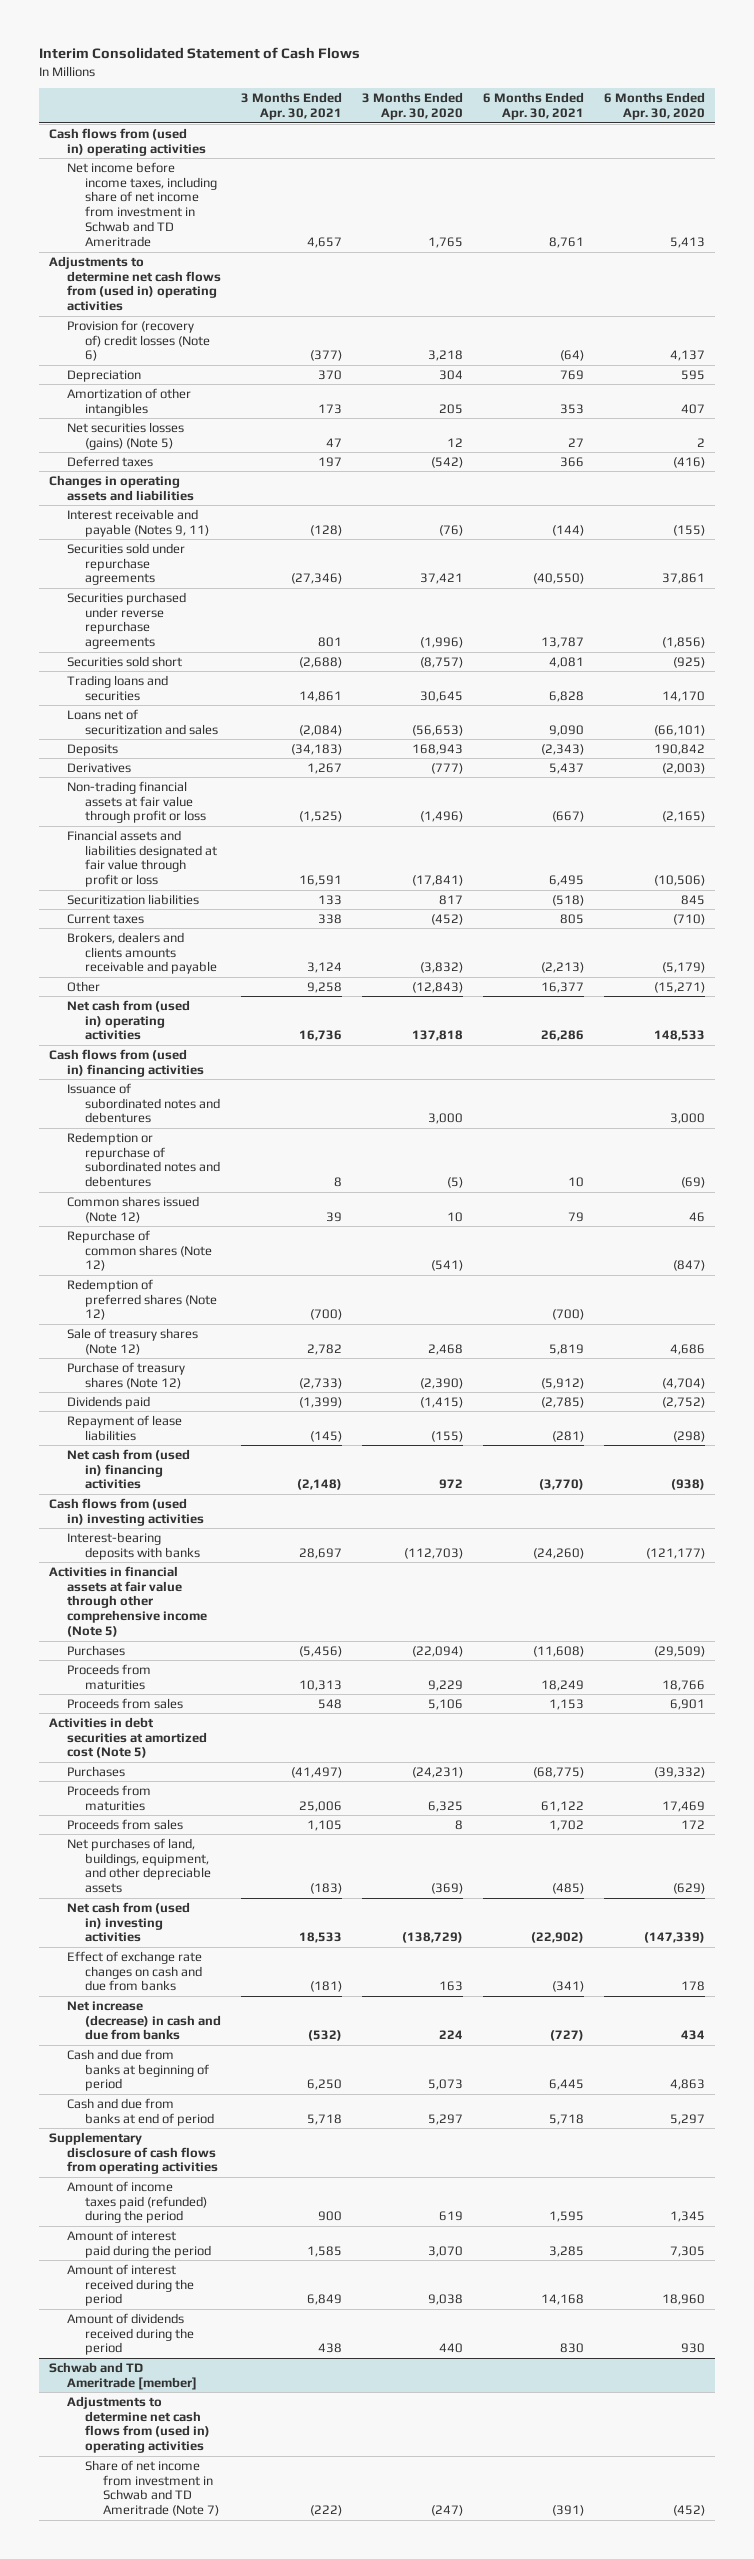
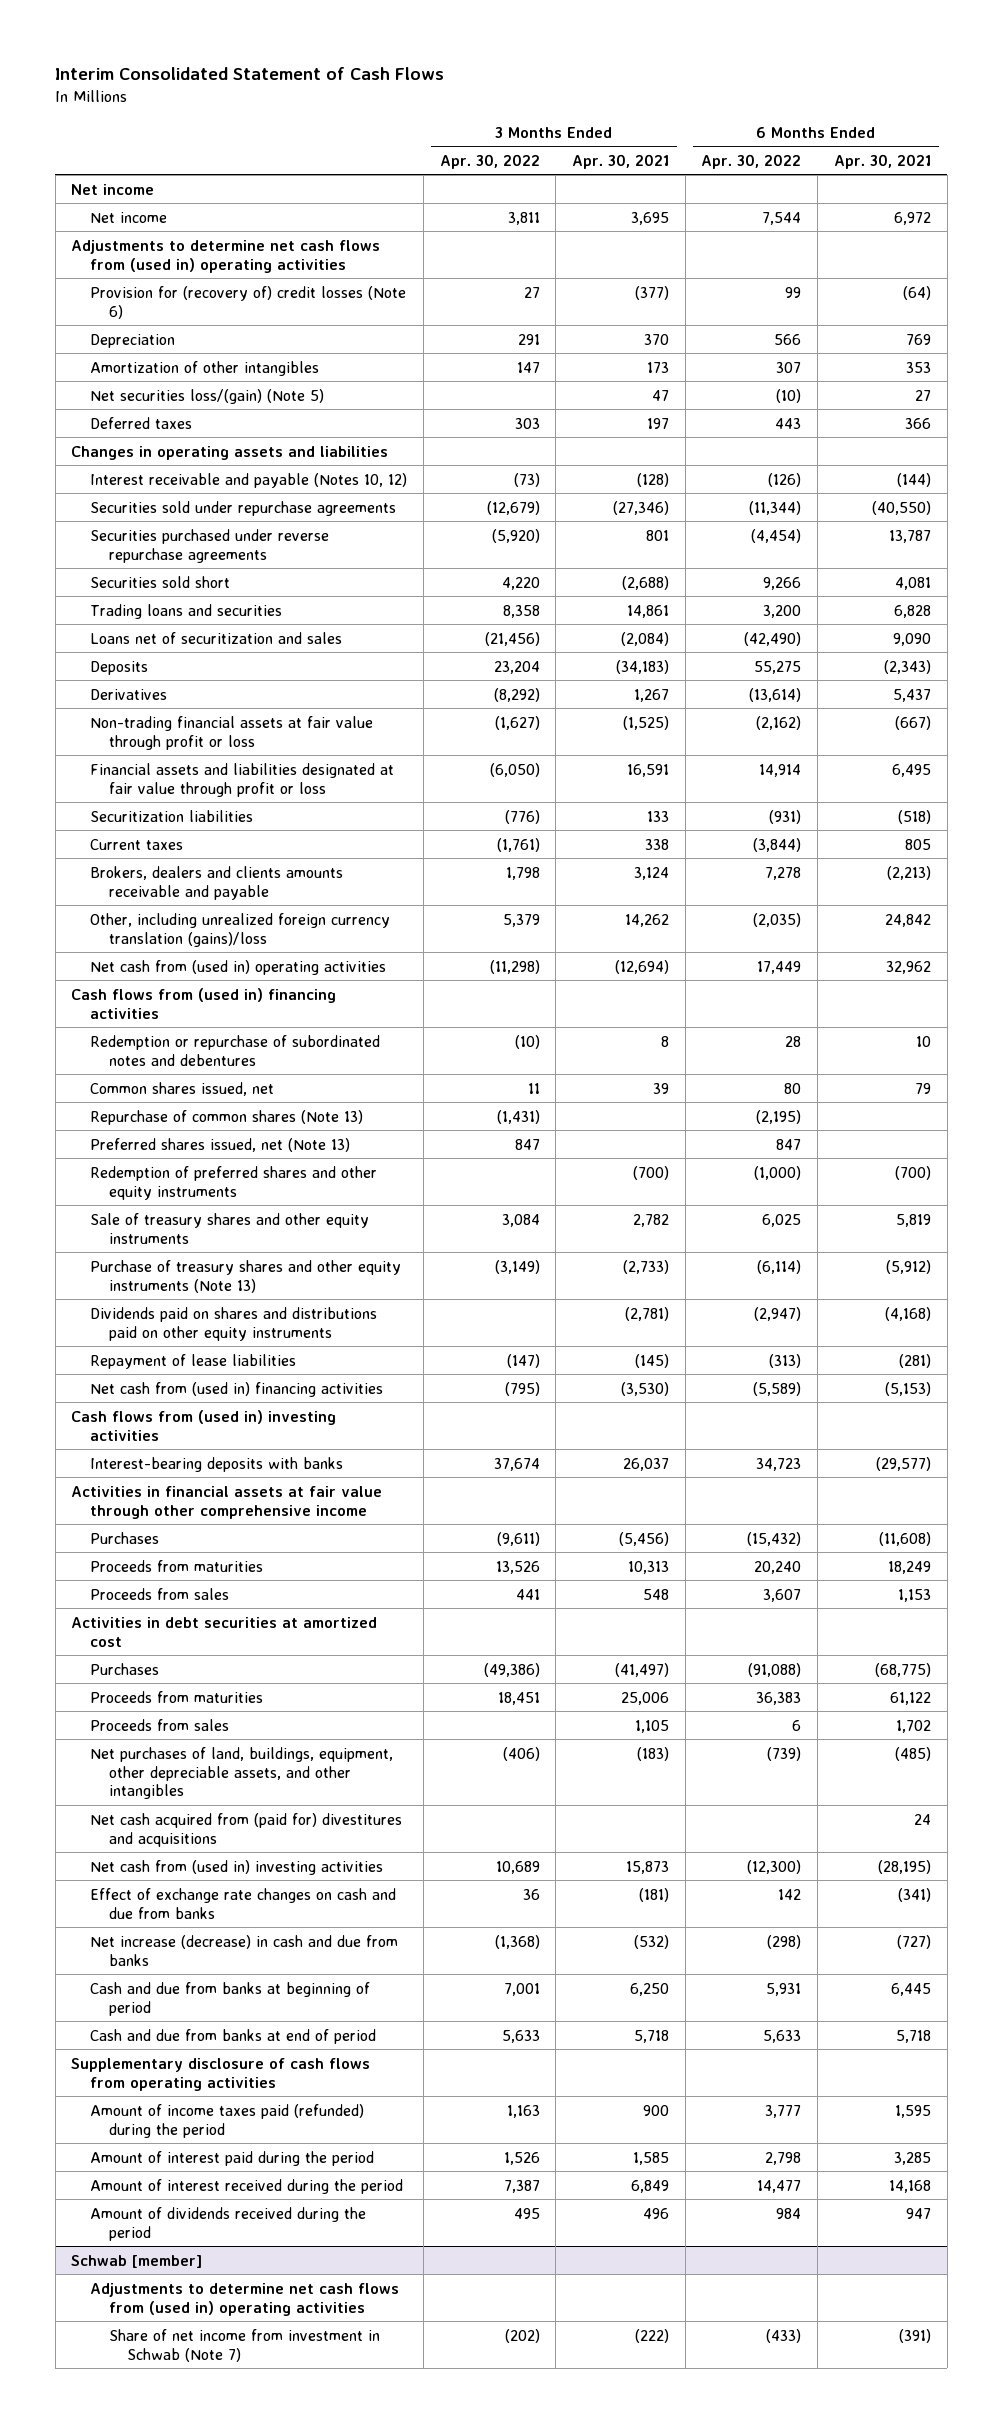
- | 3 Months Ended Apr. 30, 2021 | 3 Months Ended Apr. 30, 2020 | 6 Months Ended Apr. 30, 2021 | 6 Months Ended Apr. 30, 2020
+ | 3 Months Ended Apr. 30, 2022 | 3 Months Ended Apr. 30, 2021 | 6 Months Ended Apr. 30, 2022 | 6 Months Ended Apr. 30, 2021
- Cash flows from (used in) operating activities
- Net income before income taxes, including share of net income from investment in Schwab and TD Ameritrade | 4,657 | 1,765 | 8,761 | 5,413
+ Net income
+ Net income | 3,811 | 3,695 | 7,544 | 6,972
- Net securities losses (gains) (Note 5) | 47 | 12 | 27 | 2
+ Net securities loss/(gain) (Note 5) | | 47 | (10) | 27
- Interest receivable and payable (Notes 9, 11) | (128) | (76) | (144) | (155)
+ Interest receivable and payable (Notes 10, 12) | (73) | (128) | (126) | (144)
- Other | 9,258 | (12,843) | 16,377 | (15,271)
- Net cash from (used in) operating activities | 16,736 | 137,818 | 26,286 | 148,533
+ Other, including unrealized foreign currency translation (gains)/loss | 5,379 | 14,262 | (2,035) | 24,842
+ Net cash from (used in) operating activities | (11,298) | (12,694) | 17,449 | 32,962
- Issuance of subordinated notes and debentures | | 3,000 | | 3,000
- Common shares issued (Note 12) | 39 | 10 | 79 | 46
- Repurchase of common shares (Note 12) | | (541) | | (847)
- Redemption of preferred shares (Note 12) | (700) | | (700) |
- Sale of treasury shares (Note 12) | 2,782 | 2,468 | 5,819 | 4,686
- Purchase of treasury shares (Note 12) | (2,733) | (2,390) | (5,912) | (4,704)
- Dividends paid | (1,399) | (1,415) | (2,785) | (2,752)
+ Common shares issued, net | 11 | 39 | 80 | 79
+ Repurchase of common shares (Note 13) | (1,431) | | (2,195) |
+ Preferred shares issued, net (Note 13) | 847 | | 847 |
+ Redemption of preferred shares and other equity instruments | | (700) | (1,000) | (700)
+ Sale of treasury shares and other equity instruments | 3,084 | 2,782 | 6,025 | 5,819
+ Purchase of treasury shares and other equity instruments (Note 13) | (3,149) | (2,733) | (6,114) | (5,912)
+ Dividends paid on shares and distributions paid on other equity instruments | | (2,781) | (2,947) | (4,168)
- Net cash from (used in) financing activities | (2,148) | 972 | (3,770) | (938)
+ Net cash from (used in) financing activities | (795) | (3,530) | (5,589) | (5,153)
- Interest-bearing deposits with banks | 28,697 | (112,703) | (24,260) | (121,177)
- Activities in financial assets at fair value through other comprehensive income (Note 5)
+ Interest-bearing deposits with banks | 37,674 | 26,037 | 34,723 | (29,577)
+ Activities in financial assets at fair value through other comprehensive income
- Activities in debt securities at amortized cost (Note 5)
+ Activities in debt securities at amortized cost
- Net purchases of land, buildings, equipment, and other depreciable assets | (183) | (369) | (485) | (629)
- Net cash from (used in) investing activities | 18,533 | (138,729) | (22,902) | (147,339)
+ Net purchases of land, buildings, equipment, other depreciable assets, and other intangibles | (406) | (183) | (739) | (485)
+ Net cash acquired from (paid for) divestitures and acquisitions | | | | 24
+ Net cash from (used in) investing activities | 10,689 | 15,873 | (12,300) | (28,195)
- Amount of dividends received during the period | 438 | 440 | 830 | 930
- Schwab and TD Ameritrade [member]
+ Amount of dividends received during the period | 495 | 496 | 984 | 947
+ Schwab [member]
- Share of net income from investment in Schwab and TD Ameritrade (Note 7) | (222) | (247) | (391) | (452)
+ Share of net income from investment in Schwab (Note 7) | (202) | (222) | (433) | (391)

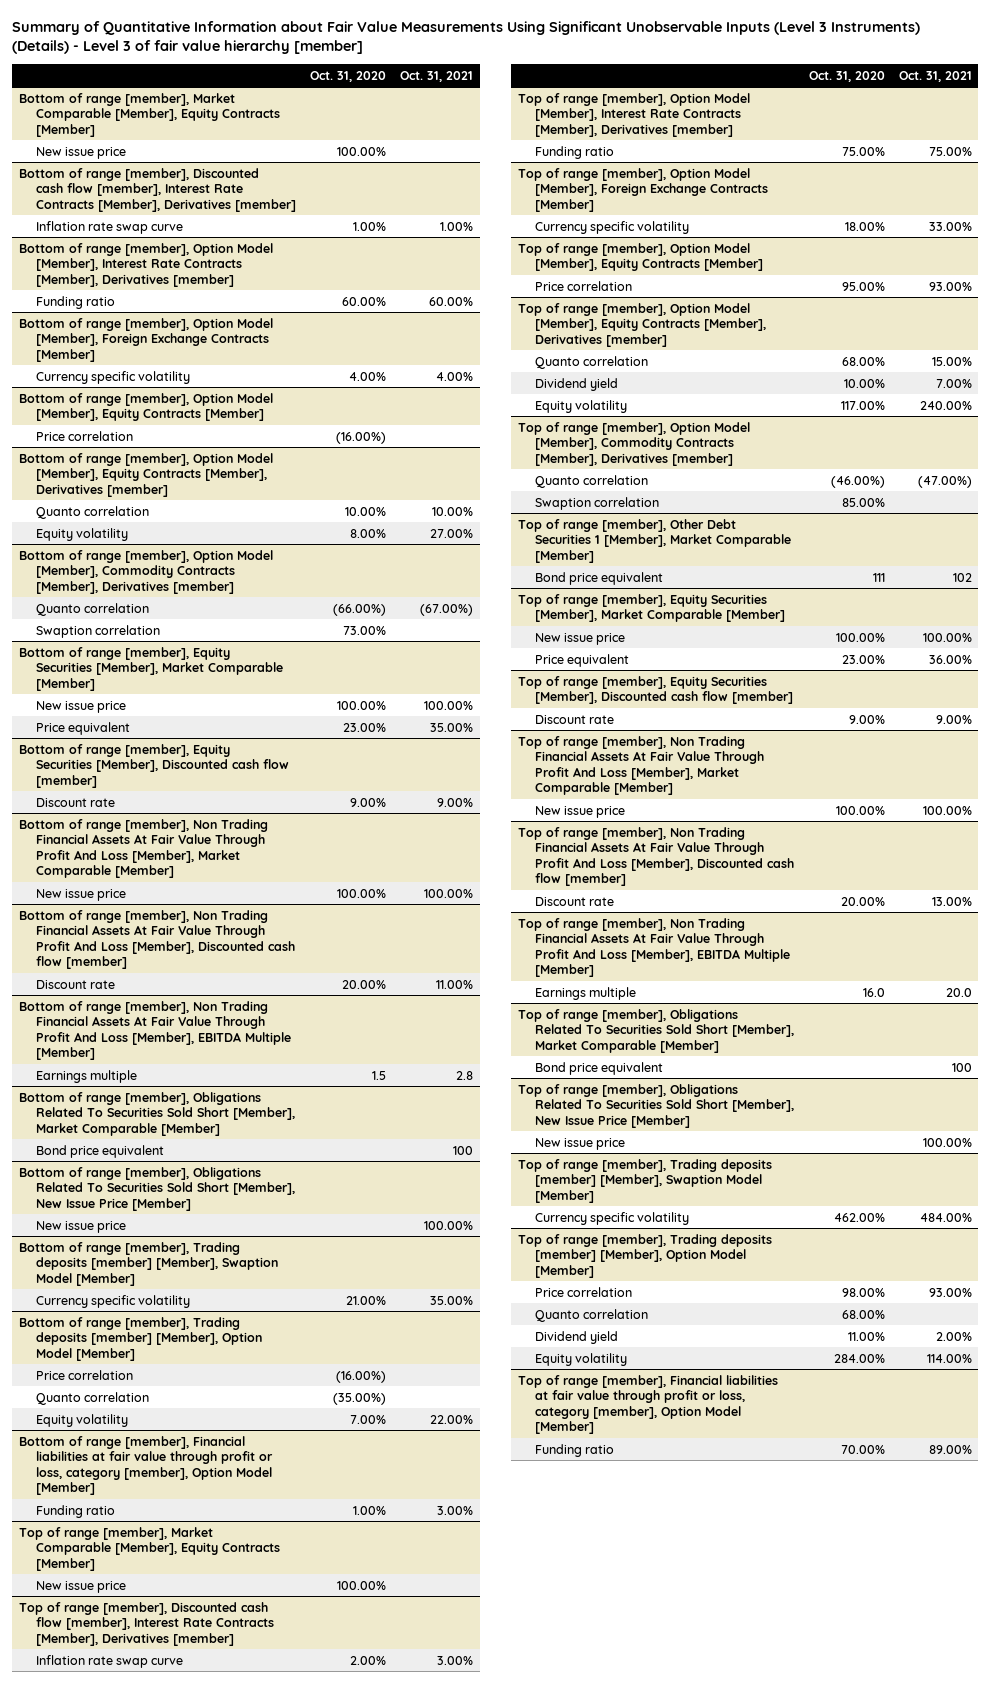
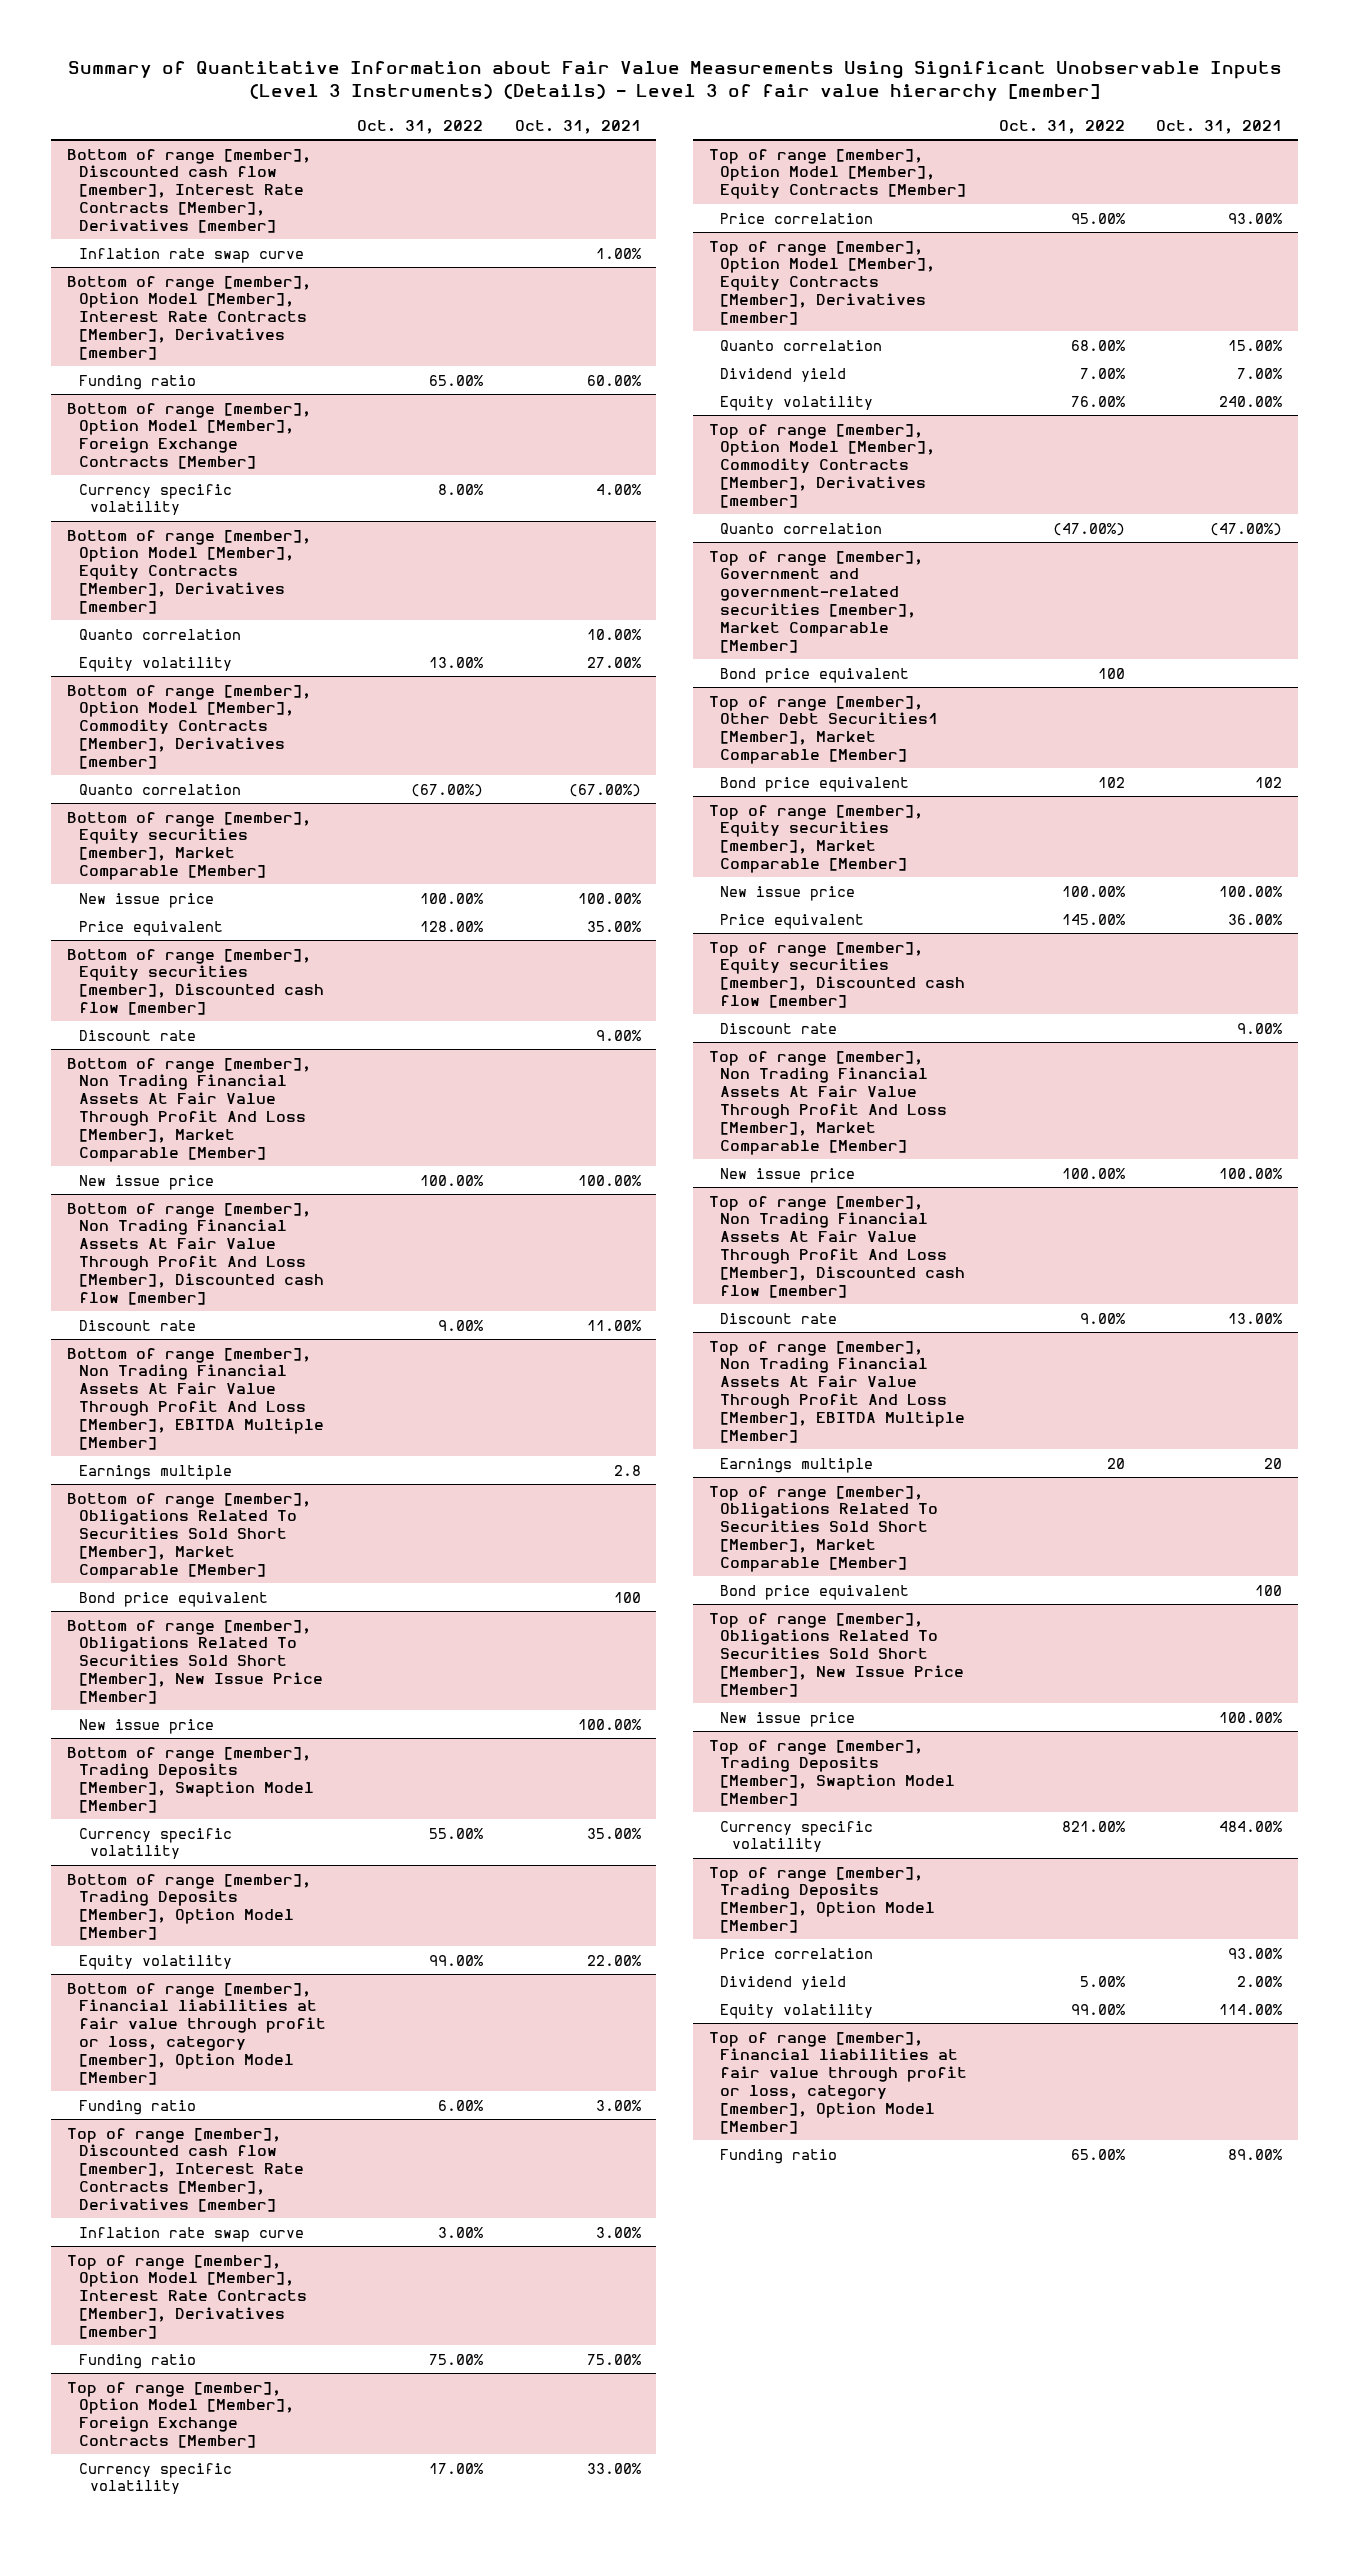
- | Oct. 31, 2020 | Oct. 31, 2021
+ | Oct. 31, 2022 | Oct. 31, 2021
- Bottom of range [member], Market Comparable [Member], Equity Contracts [Member]
- New issue price | 100.00% |
- Bottom of range [member], Option Model [Member], Equity Contracts [Member]
- Price correlation | (16.00%) |
@ Bottom of range [member], Option Model [Member], Commodity Contracts [Member], Derivatives [member]
- Swaption correlation | 73.00% |
- Bottom of range [member], Equity Securities [Member], Market Comparable [Member]
+ Bottom of range [member], Equity securities [member], Market Comparable [Member]
- Bottom of range [member], Equity Securities [Member], Discounted cash flow [member]
+ Bottom of range [member], Equity securities [member], Discounted cash flow [member]
- Bottom of range [member], Trading deposits [member] [Member], Swaption Model [Member]
+ Bottom of range [member], Trading Deposits [Member], Swaption Model [Member]
- Bottom of range [member], Trading deposits [member] [Member], Option Model [Member]
- Price correlation | (16.00%) |
- Quanto correlation | (35.00%) |
+ Bottom of range [member], Trading Deposits [Member], Option Model [Member]
- Top of range [member], Market Comparable [Member], Equity Contracts [Member]
- New issue price | 100.00% |
@ Top of range [member], Option Model [Member], Commodity Contracts [Member], Derivatives [member]
- Swaption correlation | 85.00% |
- Top of range [member], Other Debt Securities 1 [Member], Market Comparable [Member]
+ Top of range [member], Government and government-related securities [member], Market Comparable [Member]
+ Bond price equivalent | 100 |
+ Top of range [member], Other Debt Securities1 [Member], Market Comparable [Member]
- Top of range [member], Equity Securities [Member], Market Comparable [Member]
+ Top of range [member], Equity securities [member], Market Comparable [Member]
- Top of range [member], Equity Securities [Member], Discounted cash flow [member]
+ Top of range [member], Equity securities [member], Discounted cash flow [member]
@ Top of range [member], Non Trading Financial Assets At Fair Value Through Profit And Loss [Member], EBITDA Multiple [Member]
- Earnings multiple | 16.0 | 20.0
+ Earnings multiple | 20 | 20
- Top of range [member], Trading deposits [member] [Member], Swaption Model [Member]
+ Top of range [member], Trading Deposits [Member], Swaption Model [Member]
- Top of range [member], Trading deposits [member] [Member], Option Model [Member]
+ Top of range [member], Trading Deposits [Member], Option Model [Member]
- Quanto correlation | 68.00% |

